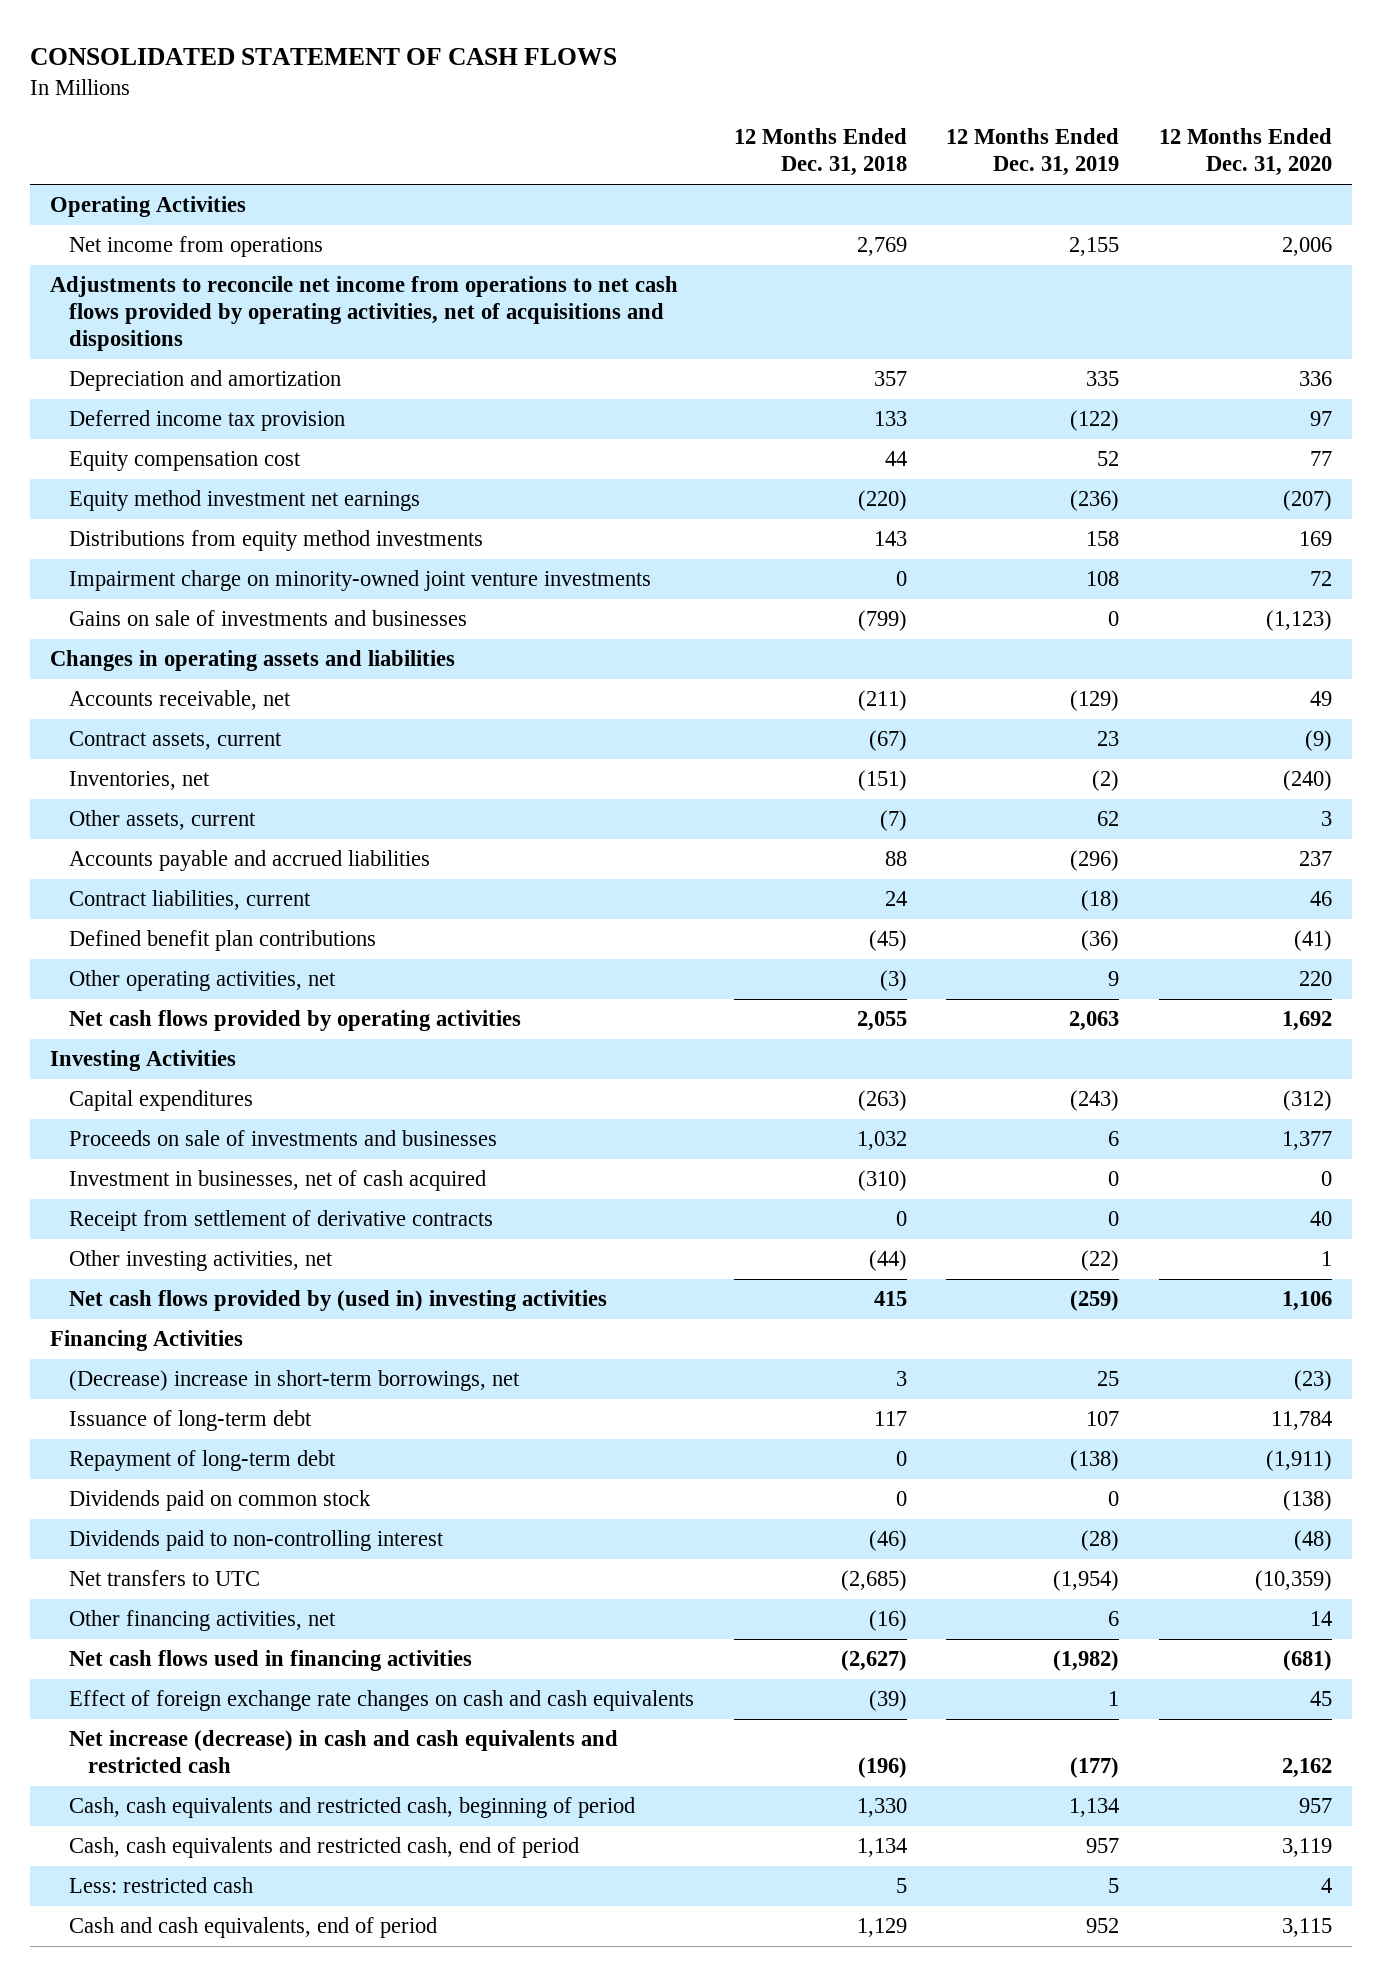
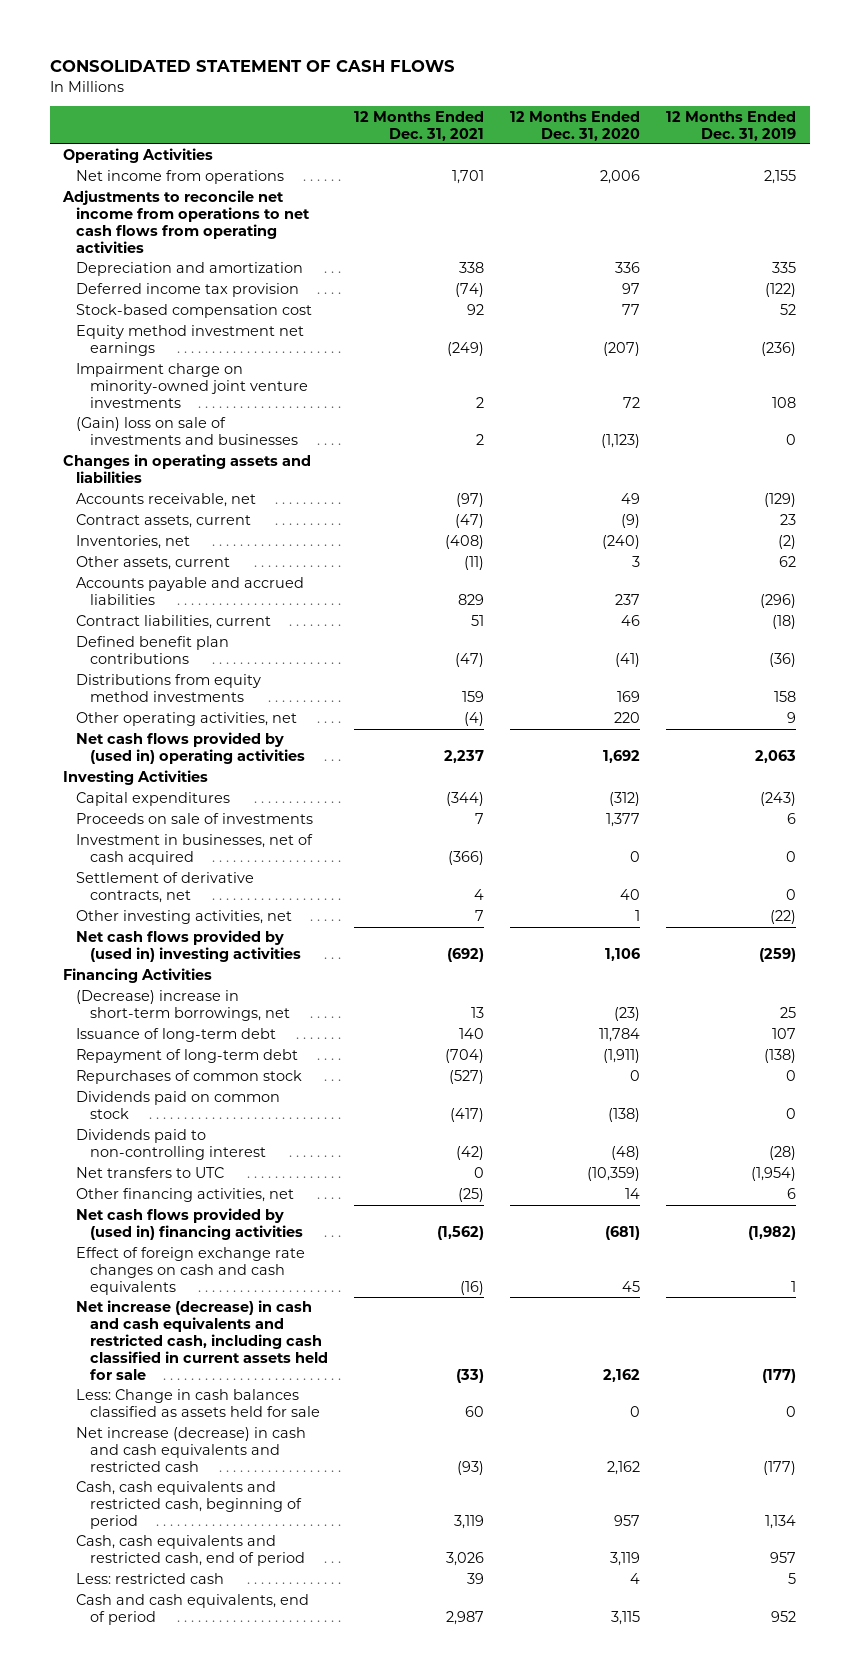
- | 12 Months Ended Dec. 31, 2018 | 12 Months Ended Dec. 31, 2019 | 12 Months Ended Dec. 31, 2020
+ | 12 Months Ended Dec. 31, 2021 | 12 Months Ended Dec. 31, 2020 | 12 Months Ended Dec. 31, 2019
- Adjustments to reconcile net income from operations to net cash flows provided by operating activities, net of acquisitions and dispositions
+ Adjustments to reconcile net income from operations to net cash flows from operating activities
- Equity compensation cost | 44 | 52 | 77
+ Stock-based compensation cost | 92 | 77 | 52
- Gains on sale of investments and businesses | (799) | 0 | (1,123)
+ (Gain) loss on sale of investments and businesses | 2 | (1,123) | 0
moved down: Distributions from equity method investments | 159 | 169 | 158
- Net cash flows provided by operating activities | 2,055 | 2,063 | 1,692
+ Net cash flows provided by (used in) operating activities | 2,237 | 1,692 | 2,063
- Proceeds on sale of investments and businesses | 1,032 | 6 | 1,377
+ Proceeds on sale of investments | 7 | 1,377 | 6
- Receipt from settlement of derivative contracts | 0 | 0 | 40
+ Settlement of derivative contracts, net | 4 | 40 | 0
+ Repurchases of common stock | (527) | 0 | 0
- Net cash flows used in financing activities | (2,627) | (1,982) | (681)
+ Net cash flows provided by (used in) financing activities | (1,562) | (681) | (1,982)
+ Net increase (decrease) in cash and cash equivalents and restricted cash, including cash classified in current assets held for sale | (33) | 2,162 | (177)
+ Less: Change in cash balances classified as assets held for sale | 60 | 0 | 0

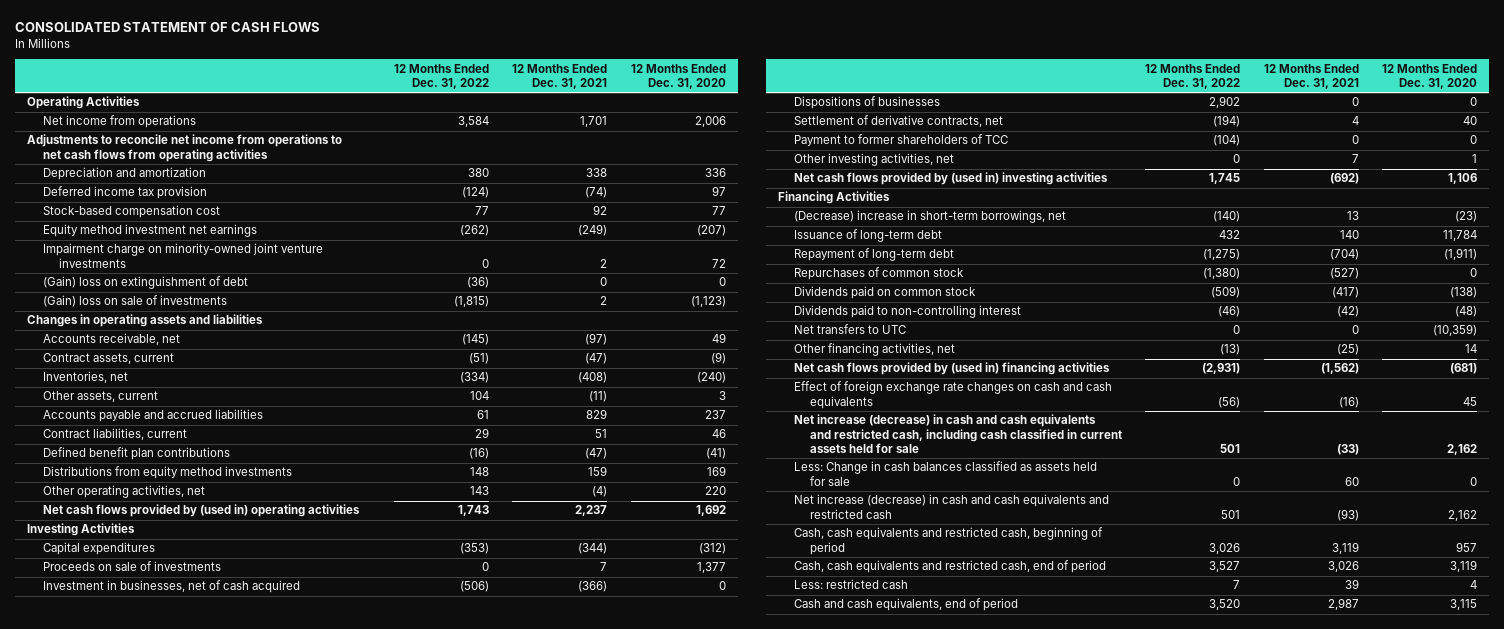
- | 12 Months Ended Dec. 31, 2021 | 12 Months Ended Dec. 31, 2020 | 12 Months Ended Dec. 31, 2019
+ | 12 Months Ended Dec. 31, 2022 | 12 Months Ended Dec. 31, 2021 | 12 Months Ended Dec. 31, 2020
- (Gain) loss on sale of investments and businesses | 2 | (1,123) | 0
+ (Gain) loss on extinguishment of debt | (36) | 0 | 0
+ (Gain) loss on sale of investments | (1,815) | 2 | (1,123)
+ Dispositions of businesses | 2,902 | 0 | 0
+ Payment to former shareholders of TCC | (104) | 0 | 0

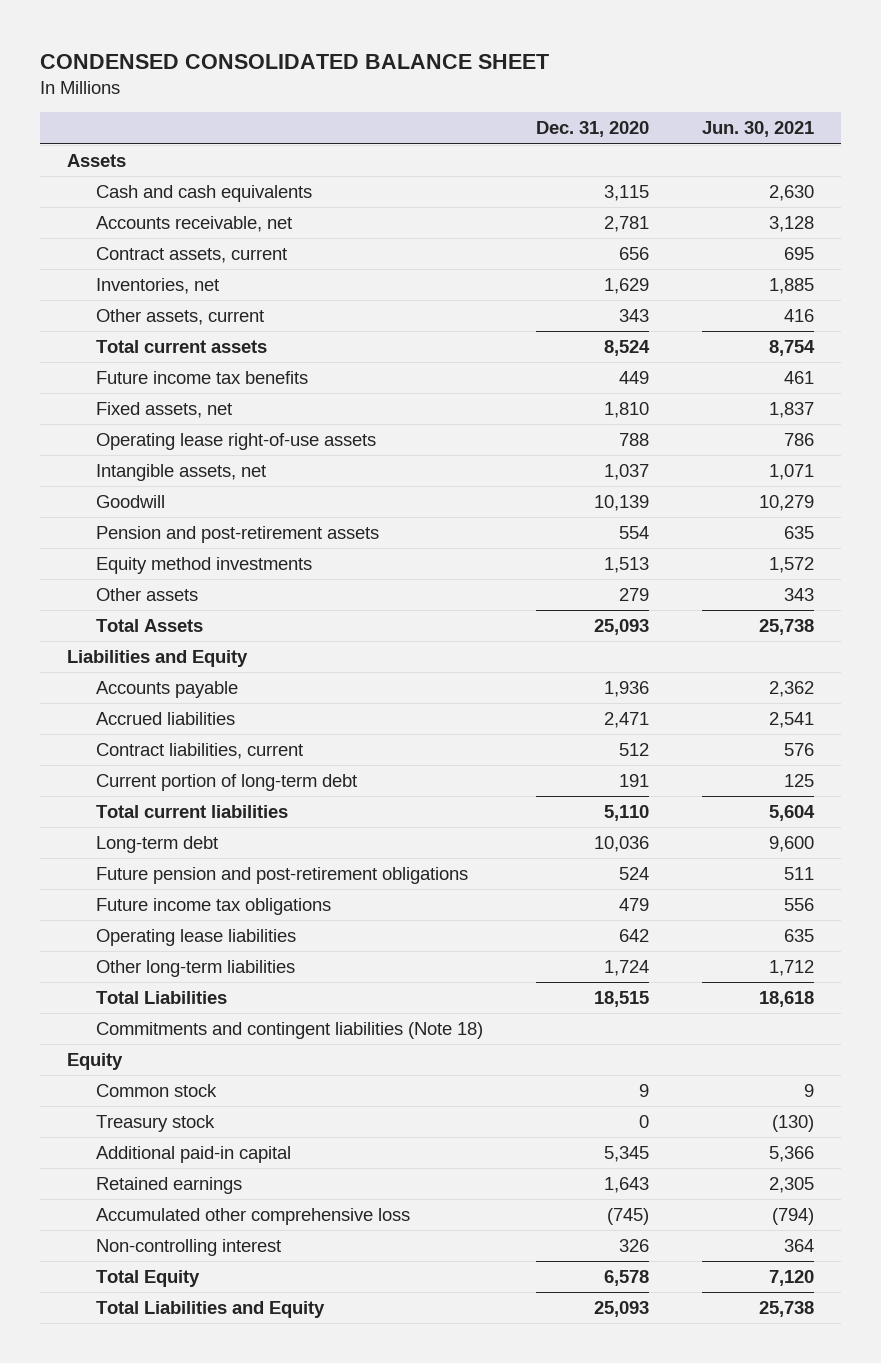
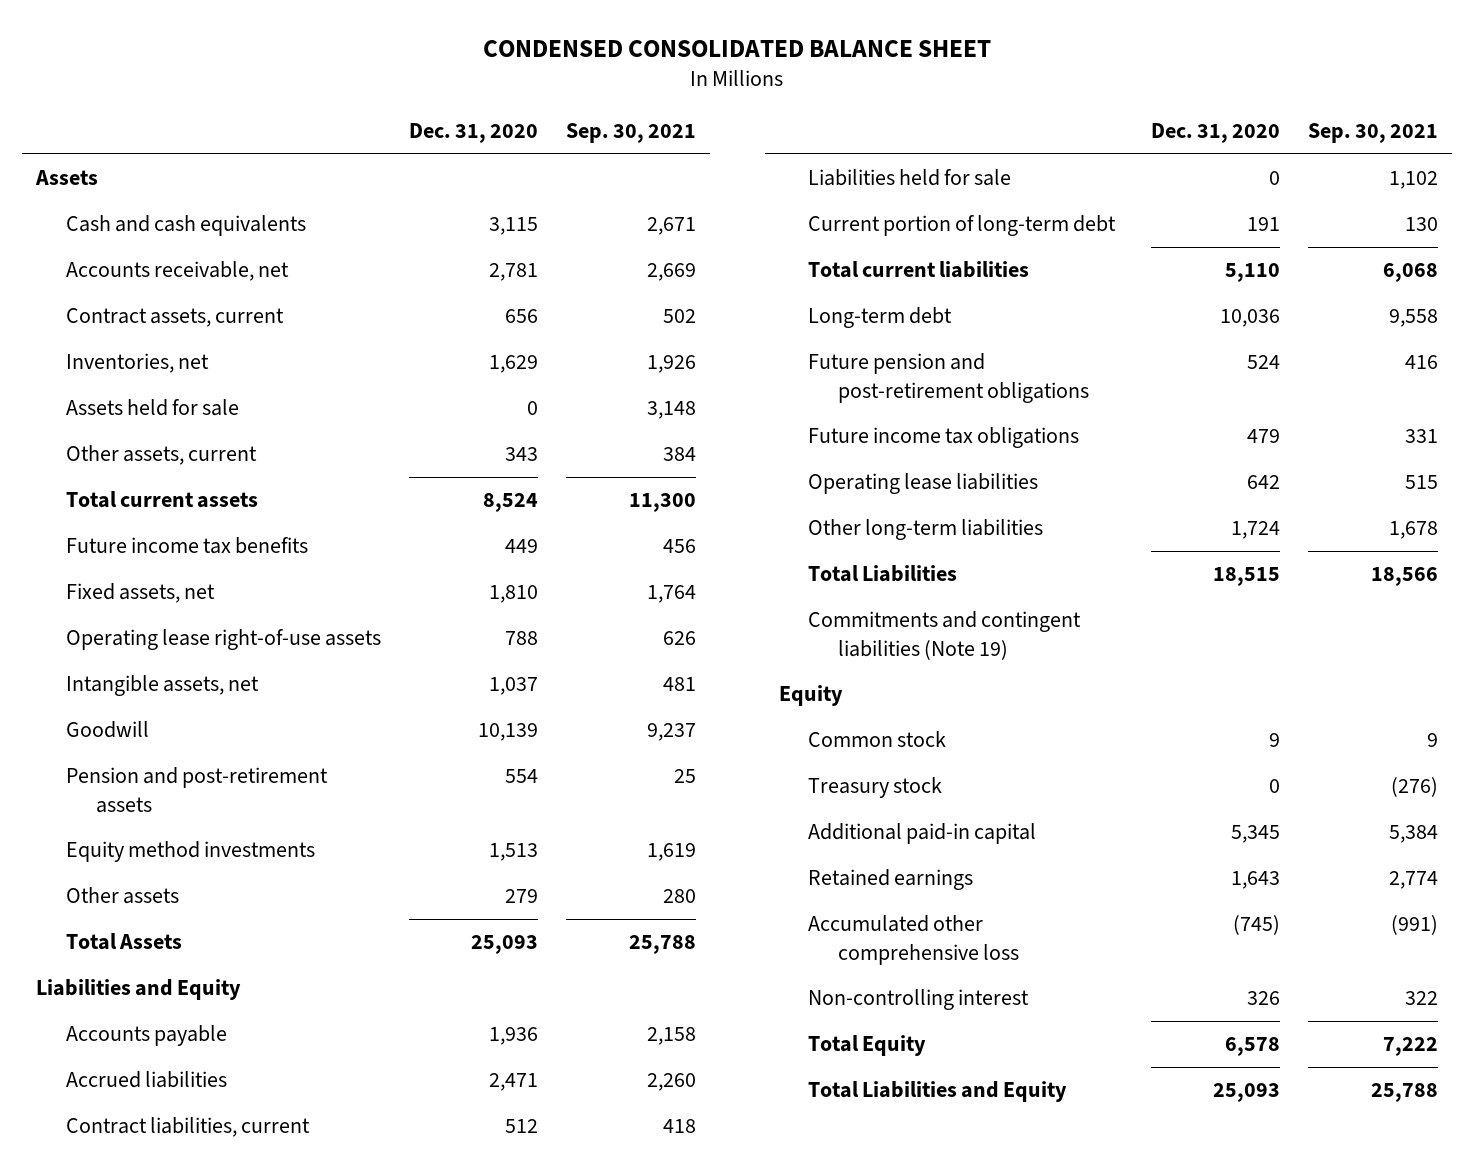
- | Dec. 31, 2020 | Jun. 30, 2021
+ | Dec. 31, 2020 | Sep. 30, 2021
+ Assets held for sale | 0 | 3,148
+ Liabilities held for sale | 0 | 1,102
- Commitments and contingent liabilities (Note 18)
+ Commitments and contingent liabilities (Note 19)

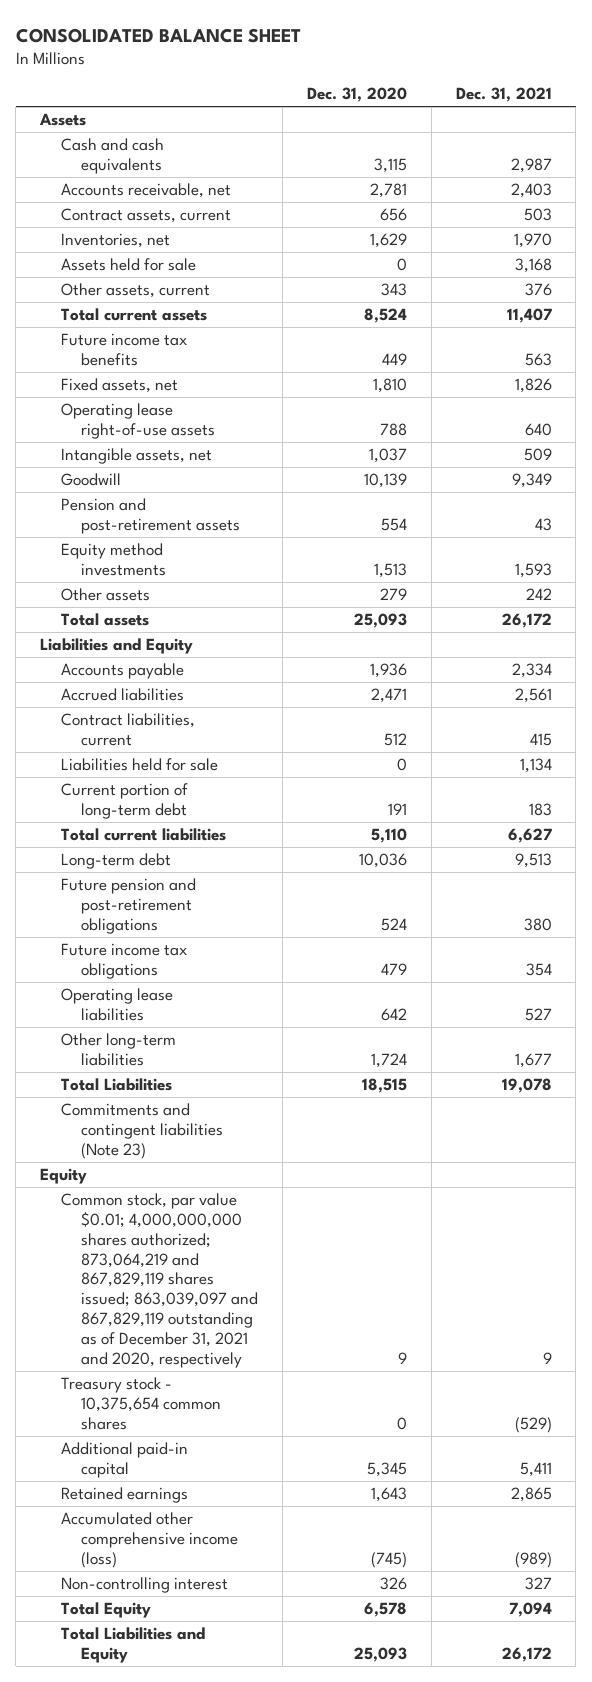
- CONDENSED CONSOLIDATED BALANCE SHEET
+ CONSOLIDATED BALANCE SHEET
- | Dec. 31, 2020 | Sep. 30, 2021
+ | Dec. 31, 2020 | Dec. 31, 2021
- Total Assets | 25,093 | 25,788
+ Total assets | 25,093 | 26,172
- Commitments and contingent liabilities (Note 19)
+ Commitments and contingent liabilities (Note 23)
- Common stock | 9 | 9
- Treasury stock | 0 | (276)
+ Common stock, par value $0.01; 4,000,000,000 shares authorized; 873,064,219 and 867,829,119 shares issued; 863,039,097 and 867,829,119 outstanding as of December 31, 2021 and 2020, respectively | 9 | 9
+ Treasury stock - 10,375,654 common shares | 0 | (529)
- Accumulated other comprehensive loss | (745) | (991)
+ Accumulated other comprehensive income (loss) | (745) | (989)

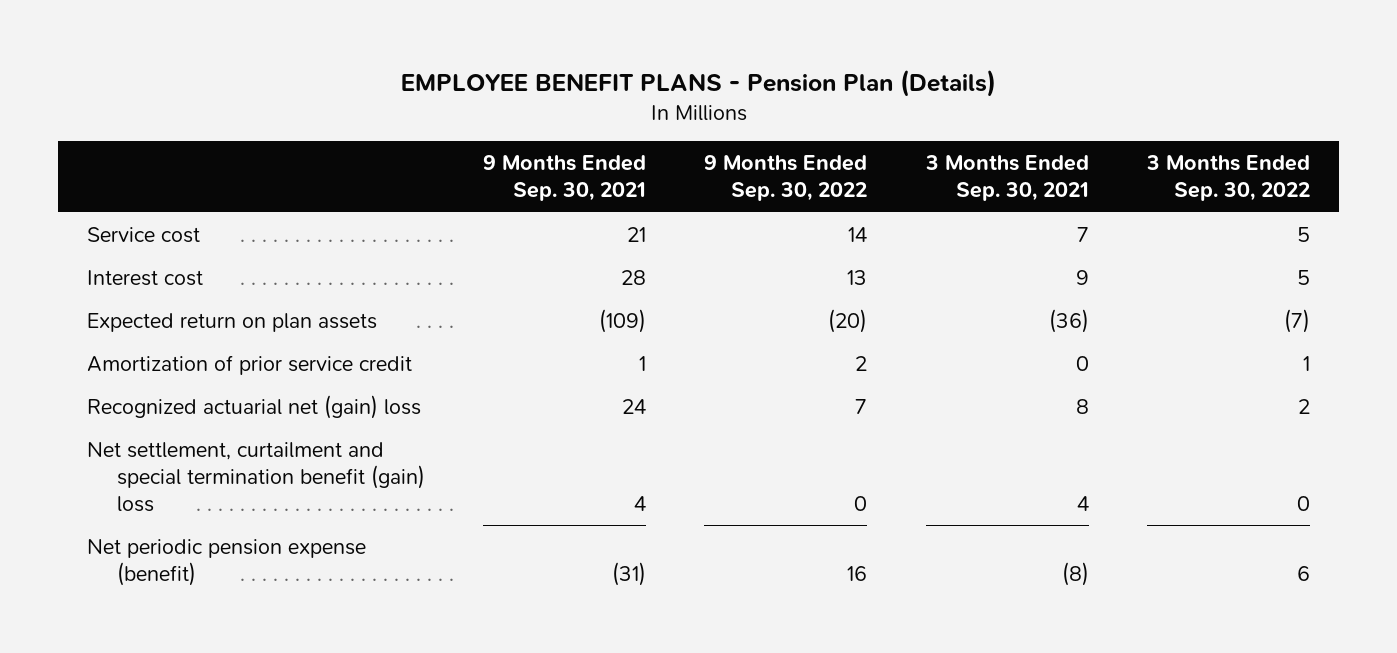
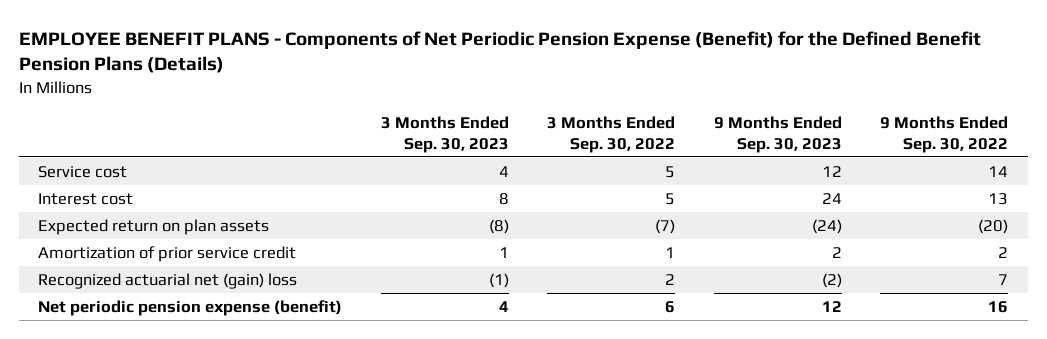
- EMPLOYEE BENEFIT PLANS - Pension Plan (Details)
+ EMPLOYEE BENEFIT PLANS - Components of Net Periodic Pension Expense (Benefit) for the Defined Benefit Pension Plans (Details)
- | 9 Months Ended Sep. 30, 2021 | 9 Months Ended Sep. 30, 2022 | 3 Months Ended Sep. 30, 2021 | 3 Months Ended Sep. 30, 2022
+ | 3 Months Ended Sep. 30, 2023 | 3 Months Ended Sep. 30, 2022 | 9 Months Ended Sep. 30, 2023 | 9 Months Ended Sep. 30, 2022
- Net settlement, curtailment and special termination benefit (gain) loss | 4 | 0 | 4 | 0

